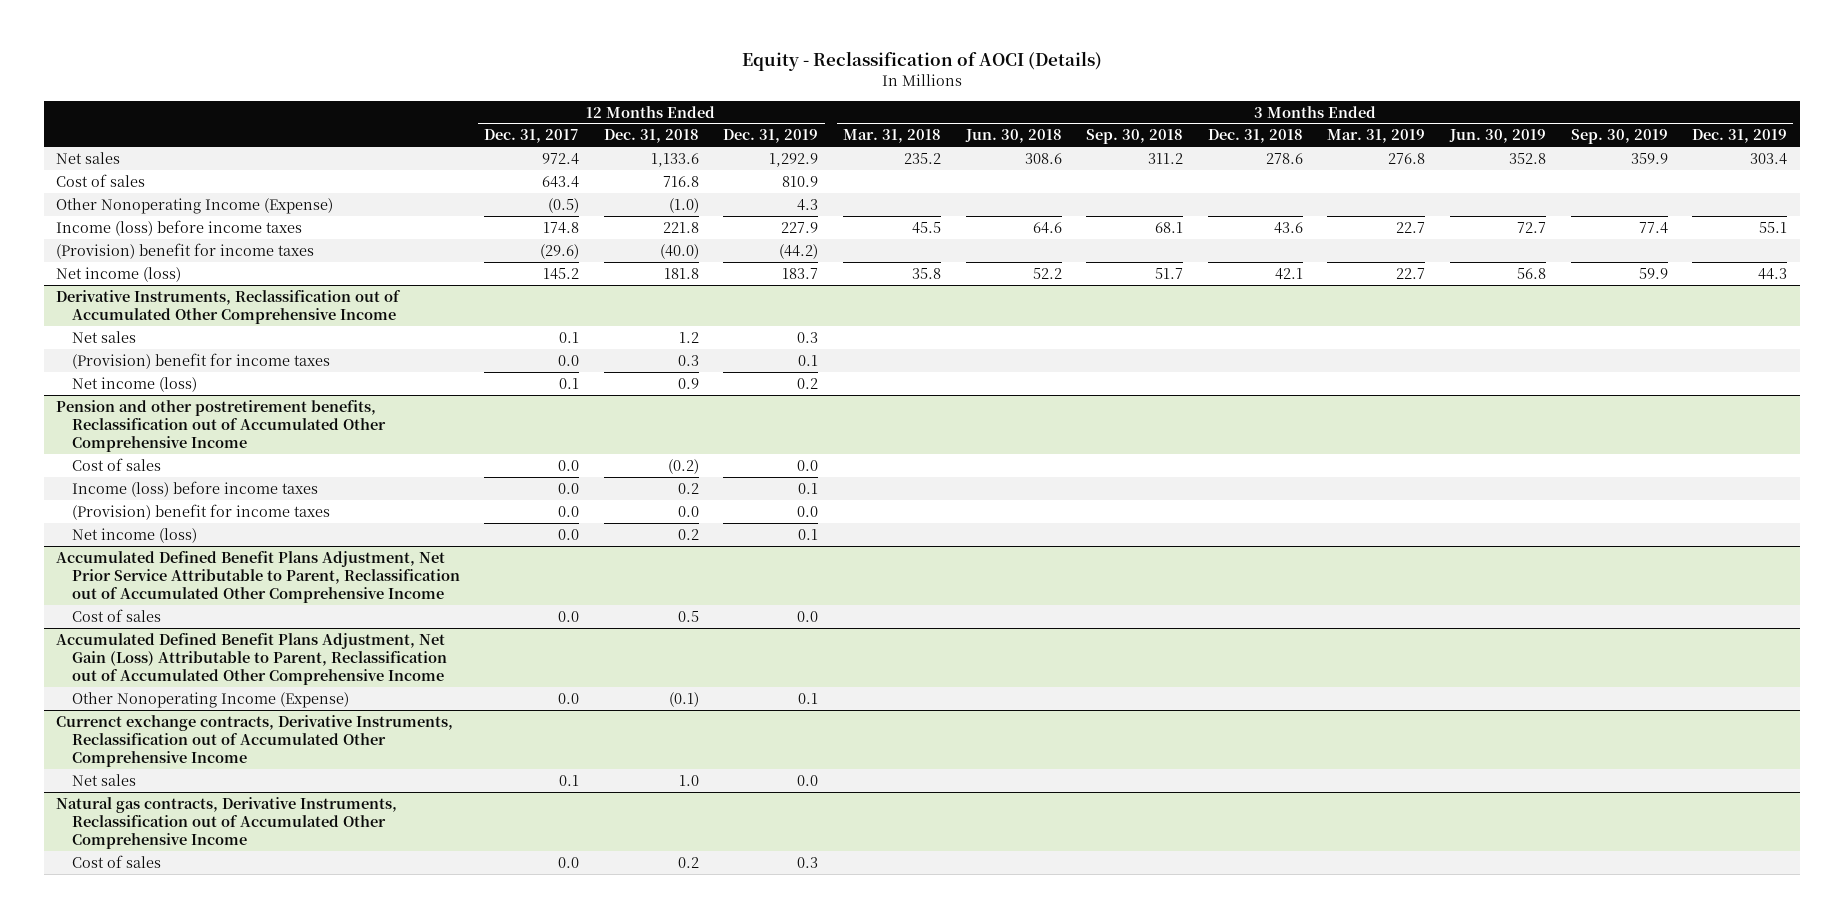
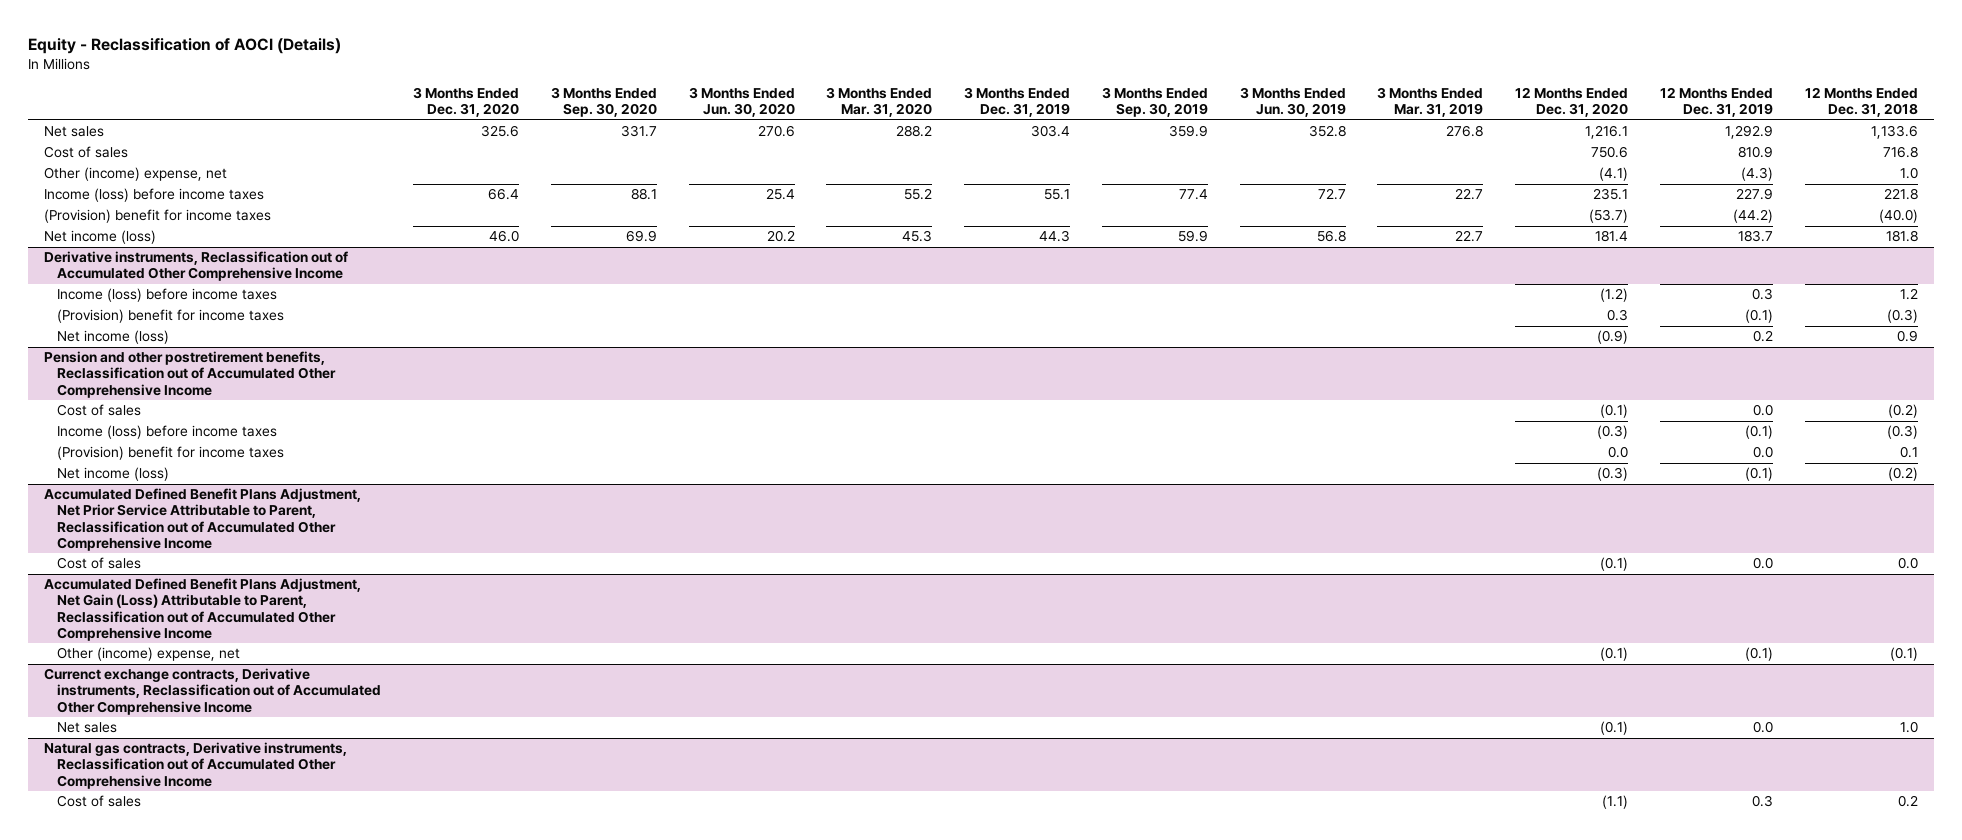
- | 12 Months Ended Dec. 31, 2017 | 12 Months Ended Dec. 31, 2018 | 12 Months Ended Dec. 31, 2019 | 3 Months Ended Mar. 31, 2018 | 3 Months Ended Jun. 30, 2018 | 3 Months Ended Sep. 30, 2018 | 3 Months Ended Dec. 31, 2018 | 3 Months Ended Mar. 31, 2019 | 3 Months Ended Jun. 30, 2019 | 3 Months Ended Sep. 30, 2019 | 3 Months Ended Dec. 31, 2019
+ | 3 Months Ended Dec. 31, 2020 | 3 Months Ended Sep. 30, 2020 | 3 Months Ended Jun. 30, 2020 | 3 Months Ended Mar. 31, 2020 | 3 Months Ended Dec. 31, 2019 | 3 Months Ended Sep. 30, 2019 | 3 Months Ended Jun. 30, 2019 | 3 Months Ended Mar. 31, 2019 | 12 Months Ended Dec. 31, 2020 | 12 Months Ended Dec. 31, 2019 | 12 Months Ended Dec. 31, 2018
- Other Nonoperating Income (Expense) | (0.5) | (1.0) | 4.3 | | | | | | | |
+ Other (income) expense, net | | | | | | | | | (4.1) | (4.3) | 1.0
- Derivative Instruments, Reclassification out of Accumulated Other Comprehensive Income
- Net sales | 0.1 | 1.2 | 0.3 | | | | | | | |
- (Provision) benefit for income taxes | 0.0 | 0.3 | 0.1 | | | | | | | |
+ Derivative instruments, Reclassification out of Accumulated Other Comprehensive Income
+ Income (loss) before income taxes | | | | | | | | | (1.2) | 0.3 | 1.2
+ (Provision) benefit for income taxes | | | | | | | | | 0.3 | (0.1) | (0.3)
@ Pension and other postretirement benefits, Reclassification out of Accumulated Other Comprehensive Income
- Income (loss) before income taxes | 0.0 | 0.2 | 0.1 | | | | | | | |
- (Provision) benefit for income taxes | 0.0 | 0.0 | 0.0 | | | | | | | |
- Net income (loss) | 0.0 | 0.2 | 0.1 | | | | | | | |
+ Income (loss) before income taxes | | | | | | | | | (0.3) | (0.1) | (0.3)
+ (Provision) benefit for income taxes | | | | | | | | | 0.0 | 0.0 | 0.1
+ Net income (loss) | | | | | | | | | (0.3) | (0.1) | (0.2)
@ Accumulated Defined Benefit Plans Adjustment, Net Prior Service Attributable to Parent, Reclassification out of Accumulated Other Comprehensive Income
- Cost of sales | 0.0 | 0.5 | 0.0 | | | | | | | |
+ Cost of sales | | | | | | | | | (0.1) | 0.0 | 0.0
@ Accumulated Defined Benefit Plans Adjustment, Net Gain (Loss) Attributable to Parent, Reclassification out of Accumulated Other Comprehensive Income
- Other Nonoperating Income (Expense) | 0.0 | (0.1) | 0.1 | | | | | | | |
- Currenct exchange contracts, Derivative Instruments, Reclassification out of Accumulated Other Comprehensive Income
@ Accumulated Defined Benefit Plans Adjustment, Net Gain (Loss) Attributable to Parent, Reclassification out of Accumulated Other Comprehensive Income
+ Other (income) expense, net | | | | | | | | | (0.1) | (0.1) | (0.1)
+ Currenct exchange contracts, Derivative instruments, Reclassification out of Accumulated Other Comprehensive Income
- Natural gas contracts, Derivative Instruments, Reclassification out of Accumulated Other Comprehensive Income
+ Natural gas contracts, Derivative instruments, Reclassification out of Accumulated Other Comprehensive Income

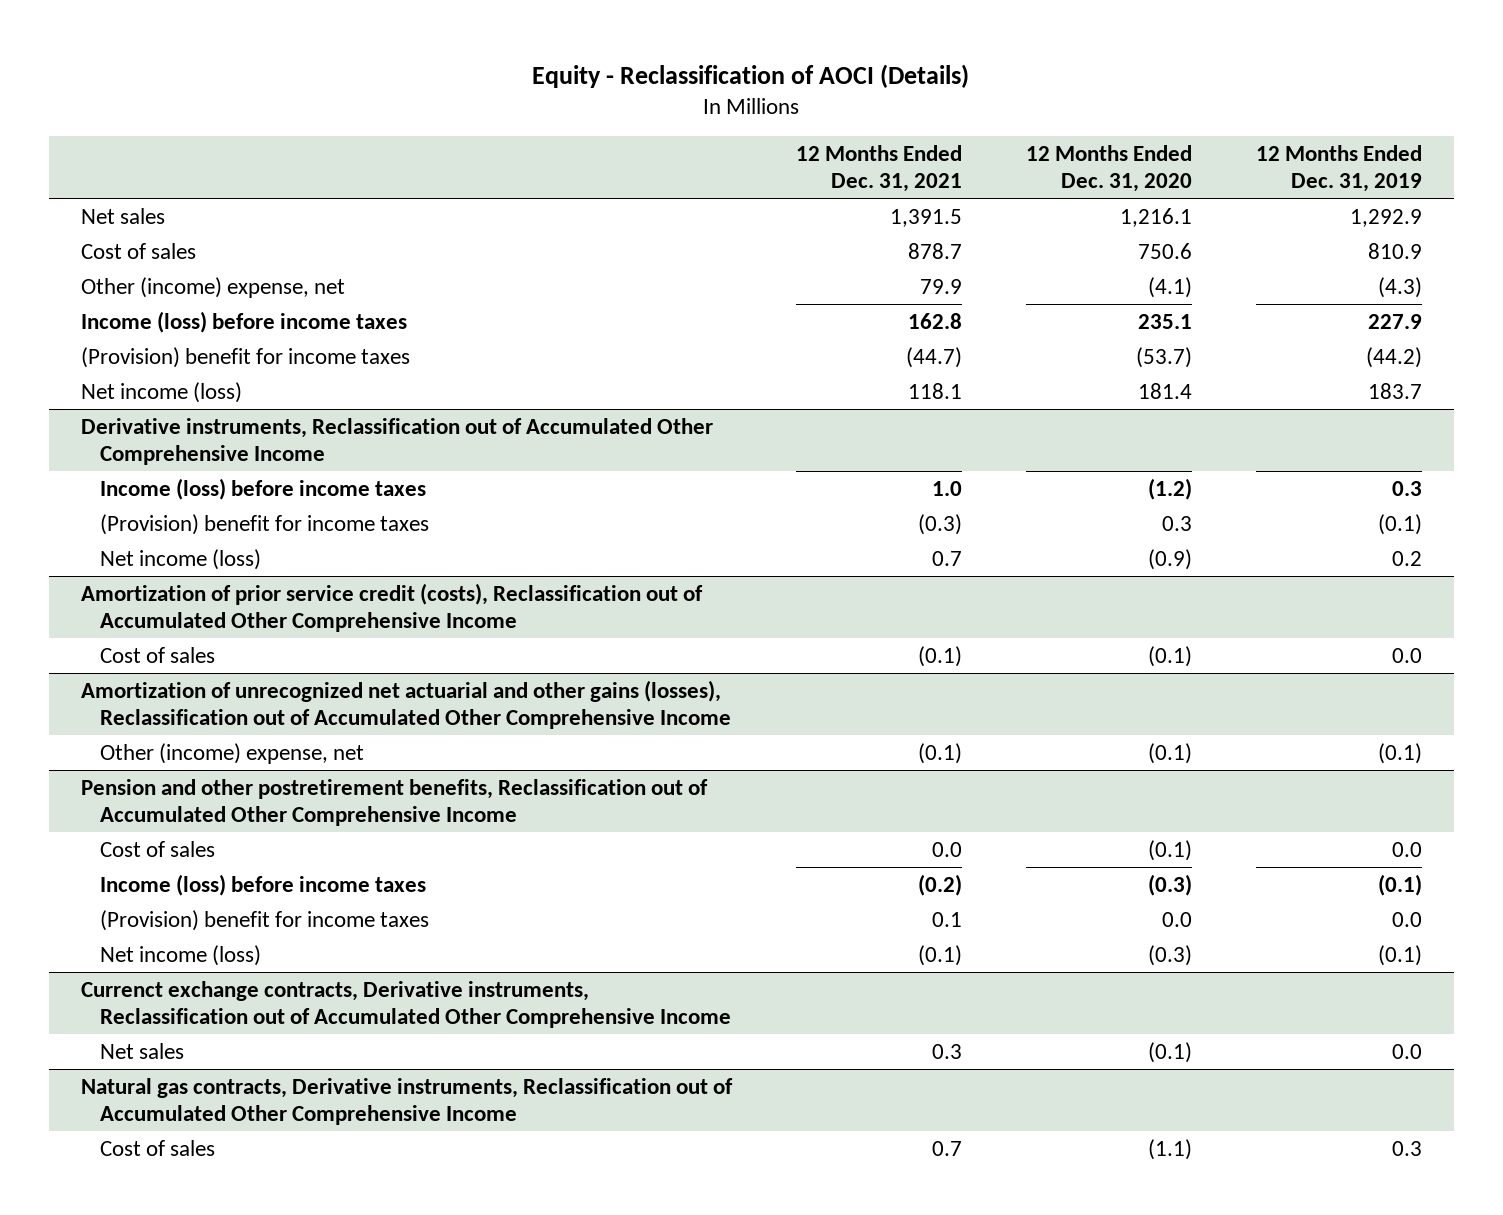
- | 3 Months Ended Dec. 31, 2020 | 3 Months Ended Sep. 30, 2020 | 3 Months Ended Jun. 30, 2020 | 3 Months Ended Mar. 31, 2020 | 3 Months Ended Dec. 31, 2019 | 3 Months Ended Sep. 30, 2019 | 3 Months Ended Jun. 30, 2019 | 3 Months Ended Mar. 31, 2019 | 12 Months Ended Dec. 31, 2020 | 12 Months Ended Dec. 31, 2019 | 12 Months Ended Dec. 31, 2018
+ | 12 Months Ended Dec. 31, 2021 | 12 Months Ended Dec. 31, 2020 | 12 Months Ended Dec. 31, 2019
+ Amortization of prior service credit (costs), Reclassification out of Accumulated Other Comprehensive Income
+ Cost of sales | (0.1) | (0.1) | 0.0
+ Amortization of unrecognized net actuarial and other gains (losses), Reclassification out of Accumulated Other Comprehensive Income
+ Other (income) expense, net | (0.1) | (0.1) | (0.1)
- Accumulated Defined Benefit Plans Adjustment, Net Prior Service Attributable to Parent, Reclassification out of Accumulated Other Comprehensive Income
- Cost of sales | | | | | | | | | (0.1) | 0.0 | 0.0
- Accumulated Defined Benefit Plans Adjustment, Net Gain (Loss) Attributable to Parent, Reclassification out of Accumulated Other Comprehensive Income
- Other (income) expense, net | | | | | | | | | (0.1) | (0.1) | (0.1)

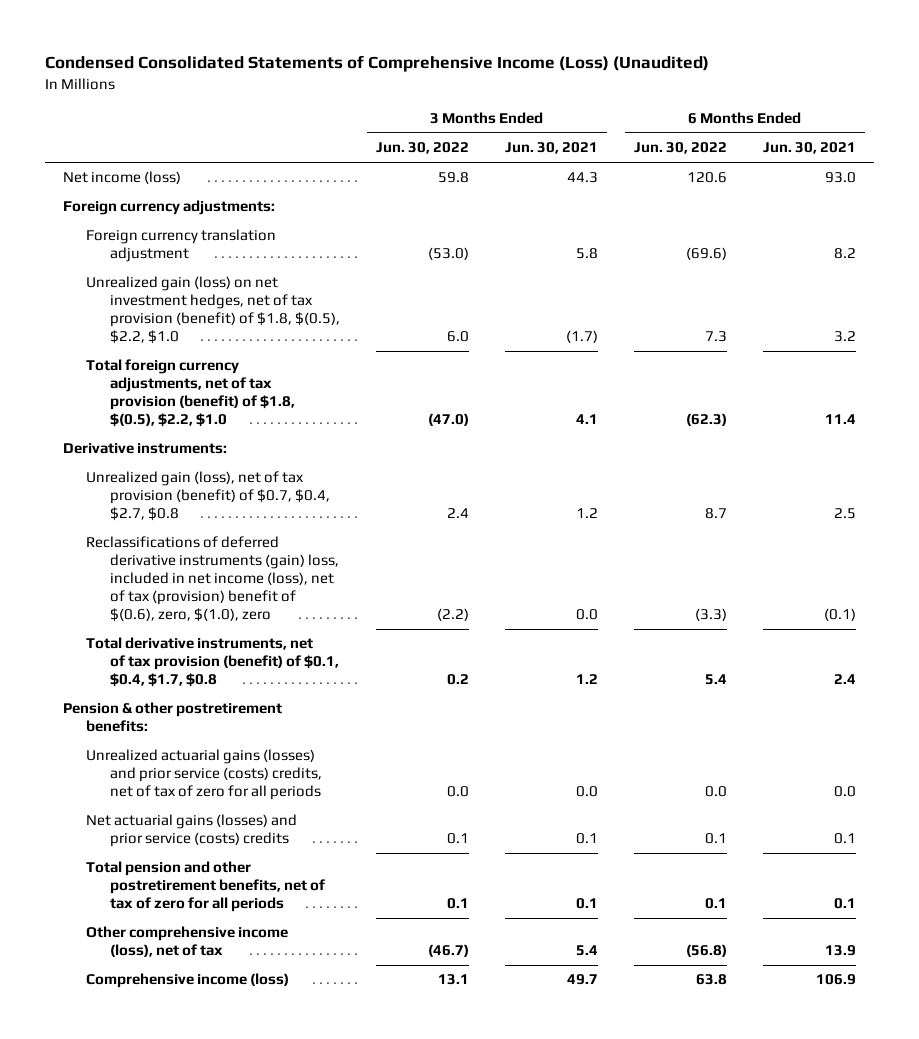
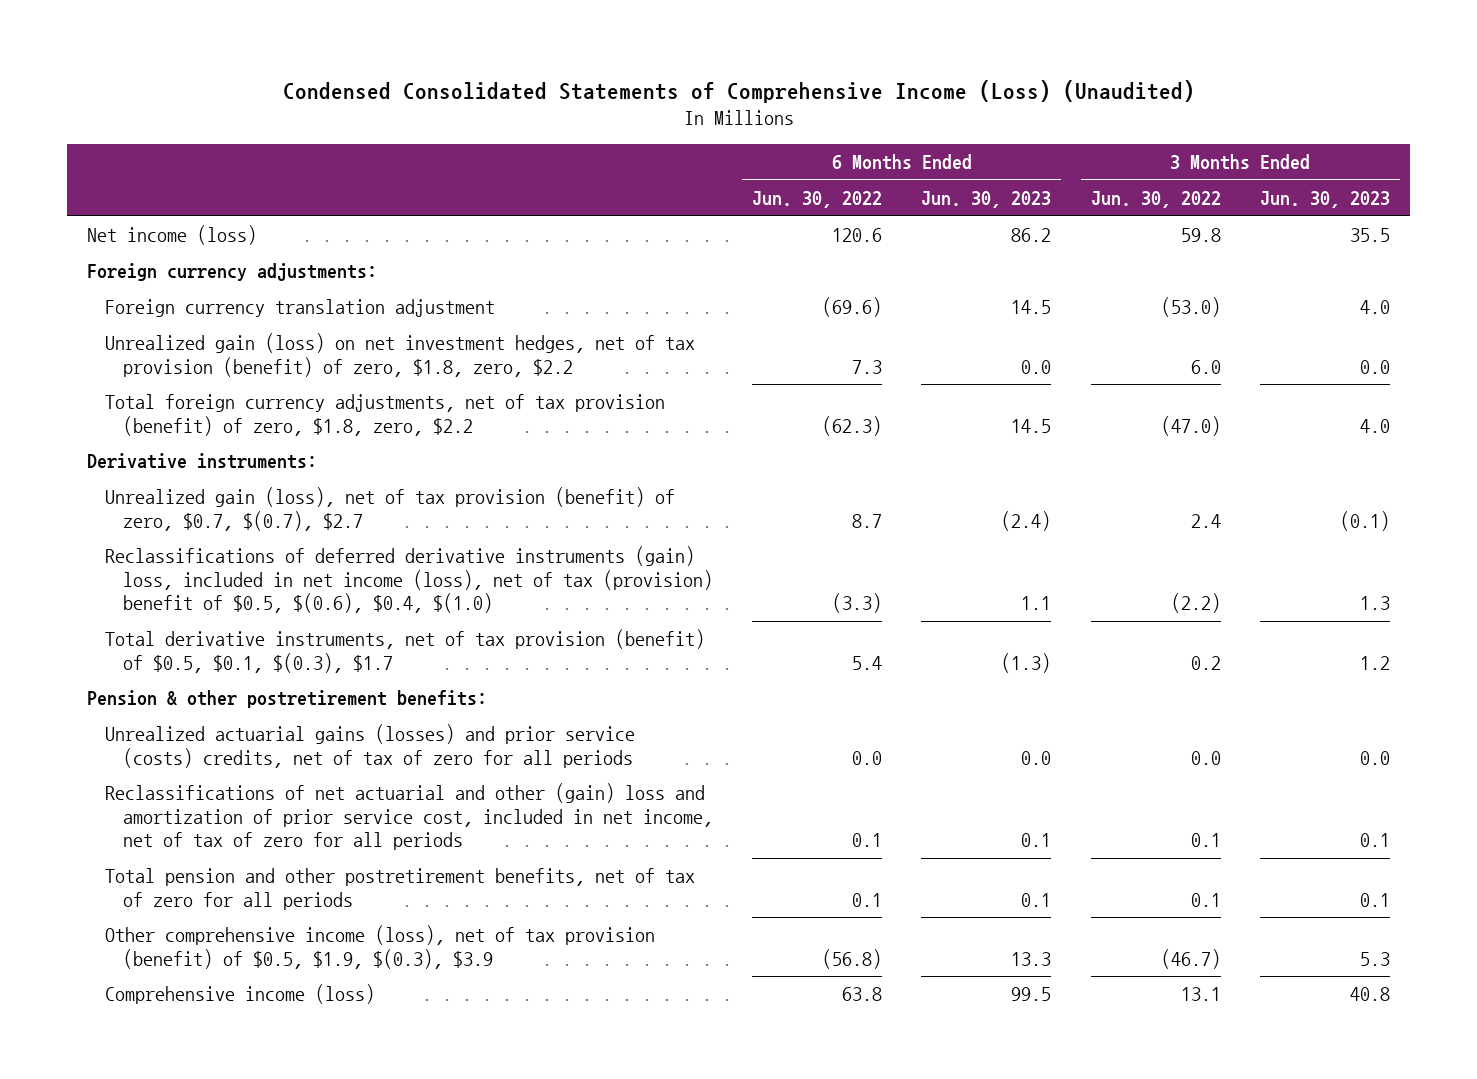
- | 3 Months Ended Jun. 30, 2022 | 3 Months Ended Jun. 30, 2021 | 6 Months Ended Jun. 30, 2022 | 6 Months Ended Jun. 30, 2021
+ | 6 Months Ended Jun. 30, 2022 | 6 Months Ended Jun. 30, 2023 | 3 Months Ended Jun. 30, 2022 | 3 Months Ended Jun. 30, 2023
- Unrealized gain (loss) on net investment hedges, net of tax provision (benefit) of $1.8, $(0.5), $2.2, $1.0 | 6.0 | (1.7) | 7.3 | 3.2
- Total foreign currency adjustments, net of tax provision (benefit) of $1.8, $(0.5), $2.2, $1.0 | (47.0) | 4.1 | (62.3) | 11.4
+ Unrealized gain (loss) on net investment hedges, net of tax provision (benefit) of zero, $1.8, zero, $2.2 | 7.3 | 0.0 | 6.0 | 0.0
+ Total foreign currency adjustments, net of tax provision (benefit) of zero, $1.8, zero, $2.2 | (62.3) | 14.5 | (47.0) | 4.0
- Unrealized gain (loss), net of tax provision (benefit) of $0.7, $0.4, $2.7, $0.8 | 2.4 | 1.2 | 8.7 | 2.5
- Reclassifications of deferred derivative instruments (gain) loss, included in net income (loss), net of tax (provision) benefit of $(0.6), zero, $(1.0), zero | (2.2) | 0.0 | (3.3) | (0.1)
- Total derivative instruments, net of tax provision (benefit) of $0.1, $0.4, $1.7, $0.8 | 0.2 | 1.2 | 5.4 | 2.4
+ Unrealized gain (loss), net of tax provision (benefit) of zero, $0.7, $(0.7), $2.7 | 8.7 | (2.4) | 2.4 | (0.1)
+ Reclassifications of deferred derivative instruments (gain) loss, included in net income (loss), net of tax (provision) benefit of $0.5, $(0.6), $0.4, $(1.0) | (3.3) | 1.1 | (2.2) | 1.3
+ Total derivative instruments, net of tax provision (benefit) of $0.5, $0.1, $(0.3), $1.7 | 5.4 | (1.3) | 0.2 | 1.2
- Net actuarial gains (losses) and prior service (costs) credits | 0.1 | 0.1 | 0.1 | 0.1
+ Reclassifications of net actuarial and other (gain) loss and amortization of prior service cost, included in net income, net of tax of zero for all periods | 0.1 | 0.1 | 0.1 | 0.1
- Other comprehensive income (loss), net of tax | (46.7) | 5.4 | (56.8) | 13.9
+ Other comprehensive income (loss), net of tax provision (benefit) of $0.5, $1.9, $(0.3), $3.9 | (56.8) | 13.3 | (46.7) | 5.3

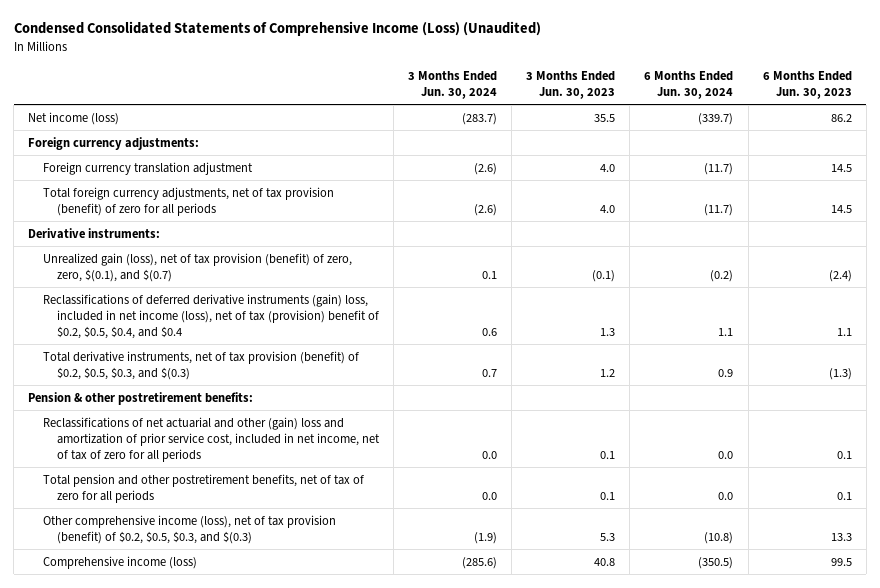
- | 6 Months Ended Jun. 30, 2022 | 6 Months Ended Jun. 30, 2023 | 3 Months Ended Jun. 30, 2022 | 3 Months Ended Jun. 30, 2023
+ | 3 Months Ended Jun. 30, 2024 | 3 Months Ended Jun. 30, 2023 | 6 Months Ended Jun. 30, 2024 | 6 Months Ended Jun. 30, 2023
- Unrealized gain (loss) on net investment hedges, net of tax provision (benefit) of zero, $1.8, zero, $2.2 | 7.3 | 0.0 | 6.0 | 0.0
- Total foreign currency adjustments, net of tax provision (benefit) of zero, $1.8, zero, $2.2 | (62.3) | 14.5 | (47.0) | 4.0
+ Total foreign currency adjustments, net of tax provision (benefit) of zero for all periods | (2.6) | 4.0 | (11.7) | 14.5
- Unrealized gain (loss), net of tax provision (benefit) of zero, $0.7, $(0.7), $2.7 | 8.7 | (2.4) | 2.4 | (0.1)
- Reclassifications of deferred derivative instruments (gain) loss, included in net income (loss), net of tax (provision) benefit of $0.5, $(0.6), $0.4, $(1.0) | (3.3) | 1.1 | (2.2) | 1.3
- Total derivative instruments, net of tax provision (benefit) of $0.5, $0.1, $(0.3), $1.7 | 5.4 | (1.3) | 0.2 | 1.2
+ Unrealized gain (loss), net of tax provision (benefit) of zero, zero, $(0.1), and $(0.7) | 0.1 | (0.1) | (0.2) | (2.4)
+ Reclassifications of deferred derivative instruments (gain) loss, included in net income (loss), net of tax (provision) benefit of $0.2, $0.5, $0.4, and $0.4 | 0.6 | 1.3 | 1.1 | 1.1
+ Total derivative instruments, net of tax provision (benefit) of $0.2, $0.5, $0.3, and $(0.3) | 0.7 | 1.2 | 0.9 | (1.3)
- Unrealized actuarial gains (losses) and prior service (costs) credits, net of tax of zero for all periods | 0.0 | 0.0 | 0.0 | 0.0
- Other comprehensive income (loss), net of tax provision (benefit) of $0.5, $1.9, $(0.3), $3.9 | (56.8) | 13.3 | (46.7) | 5.3
+ Other comprehensive income (loss), net of tax provision (benefit) of $0.2, $0.5, $0.3, and $(0.3) | (1.9) | 5.3 | (10.8) | 13.3

